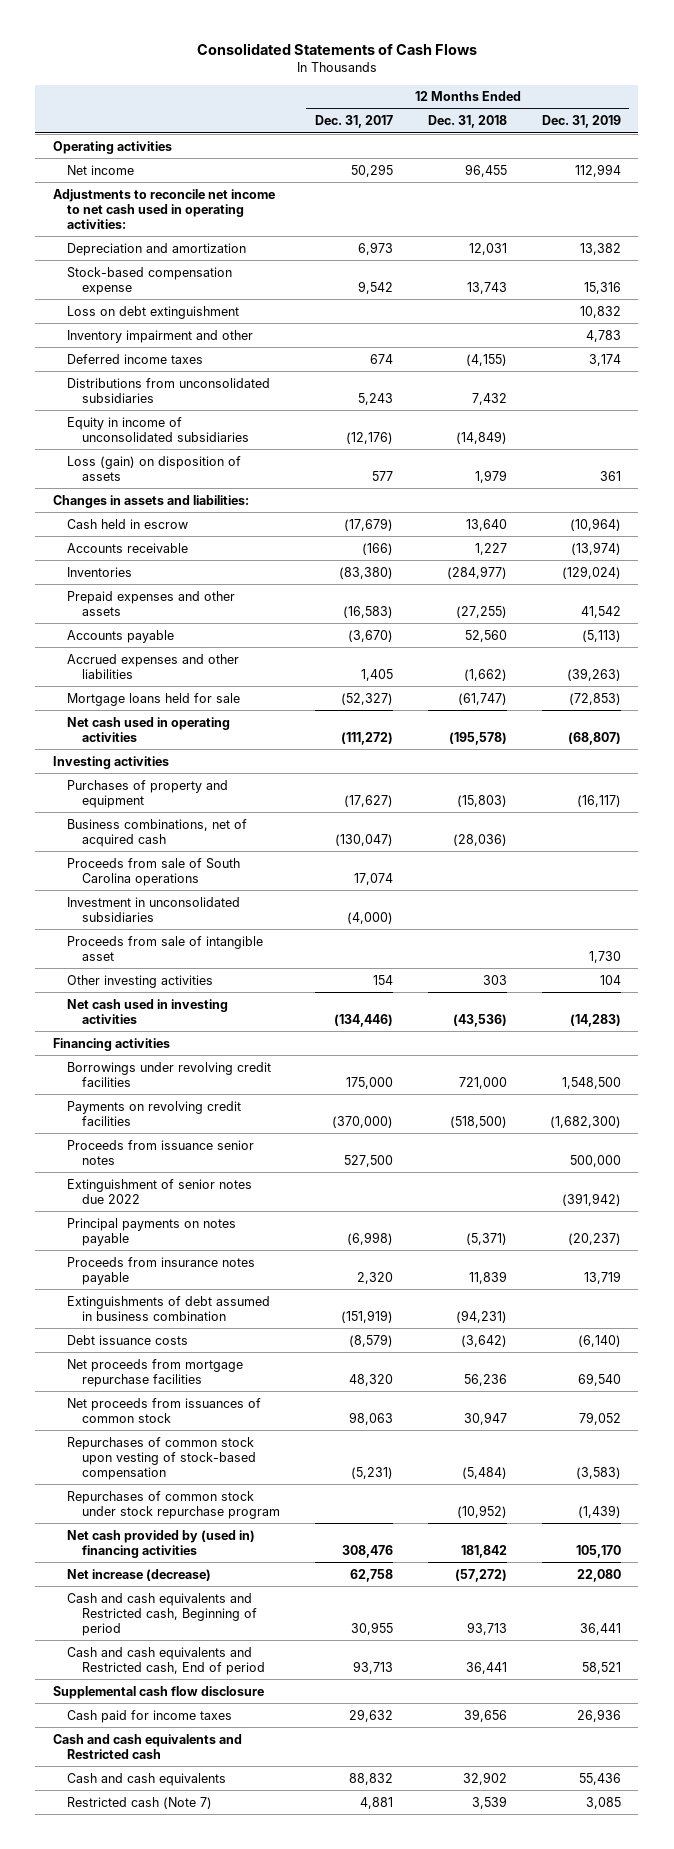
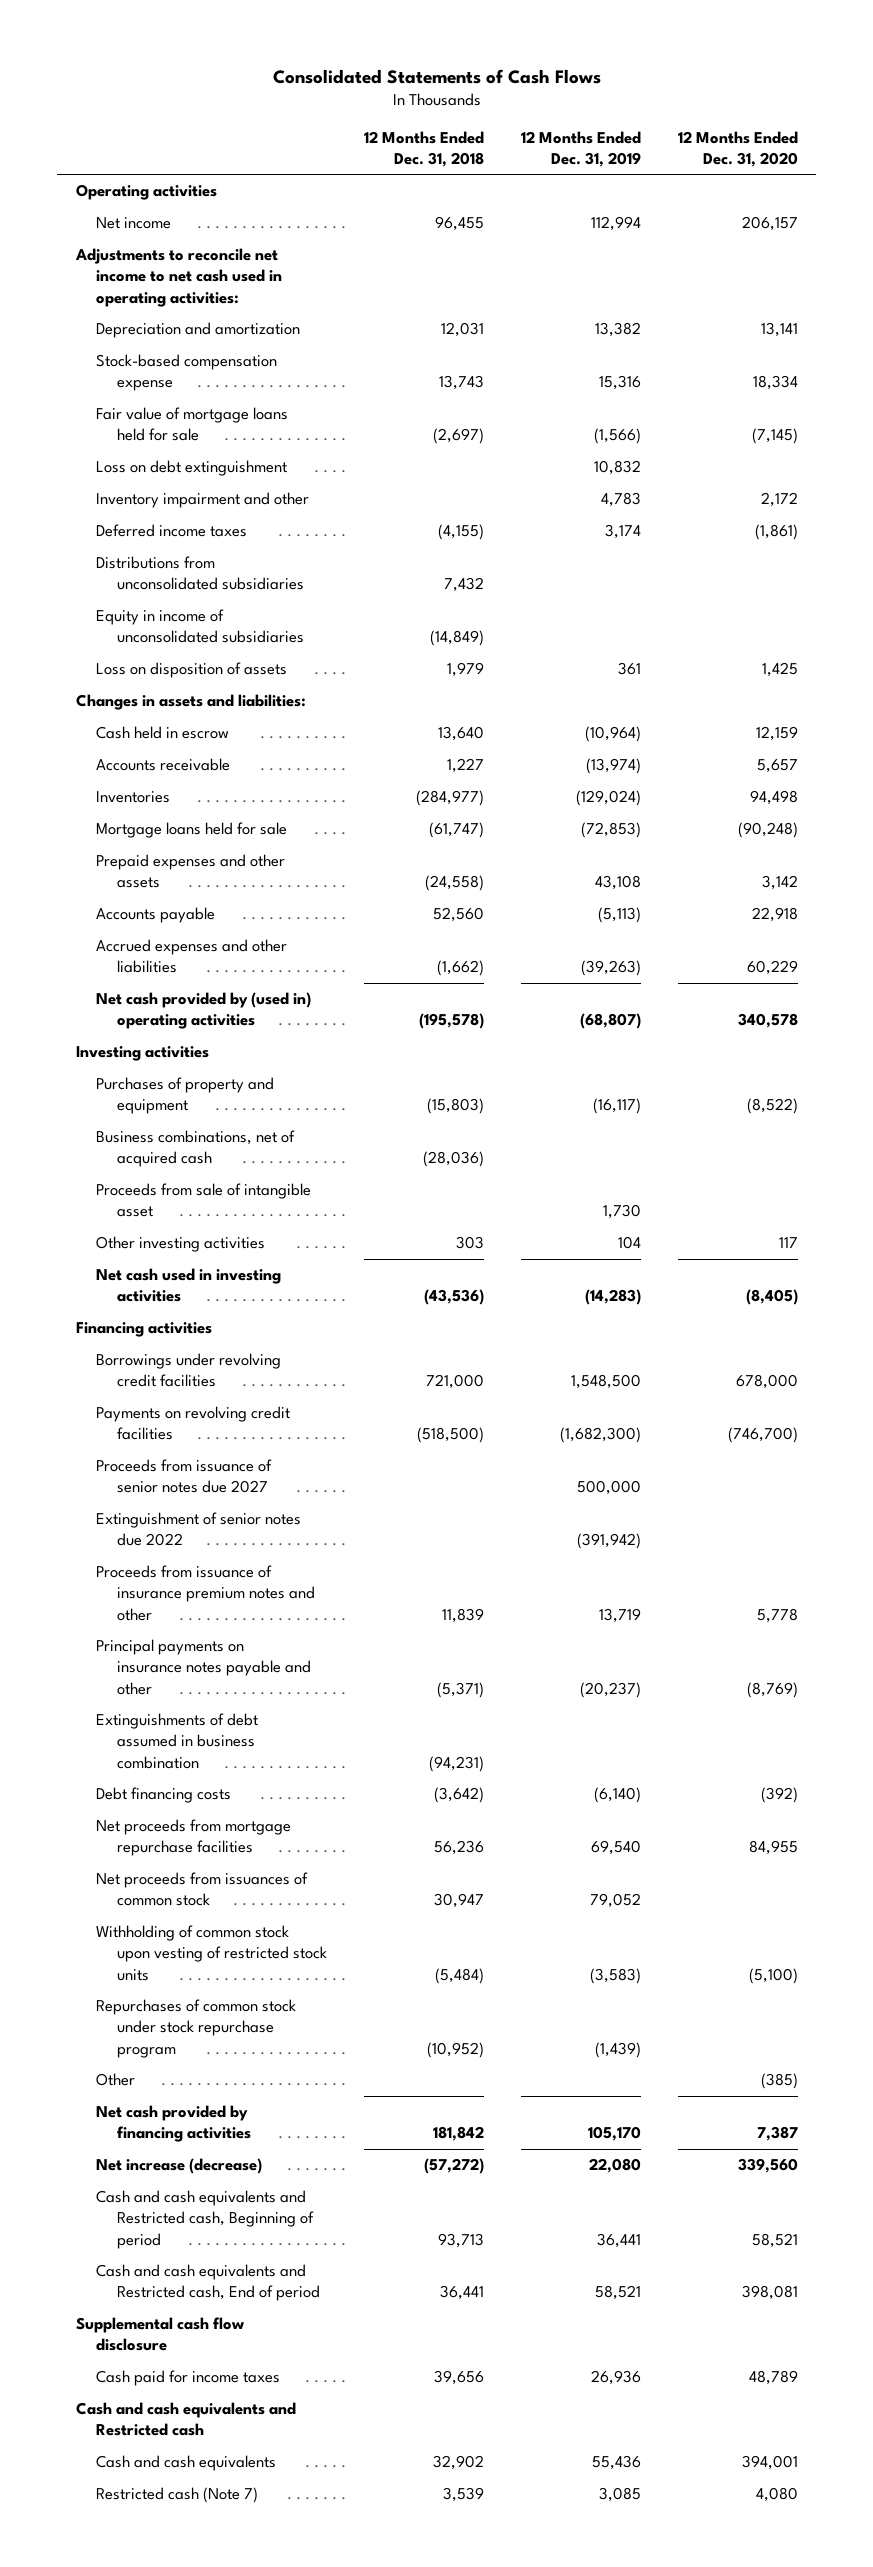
- | 12 Months Ended Dec. 31, 2017 | 12 Months Ended Dec. 31, 2018 | 12 Months Ended Dec. 31, 2019
+ | 12 Months Ended Dec. 31, 2018 | 12 Months Ended Dec. 31, 2019 | 12 Months Ended Dec. 31, 2020
+ Fair value of mortgage loans held for sale | (2,697) | (1,566) | (7,145)
- Loss (gain) on disposition of assets | 577 | 1,979 | 361
+ Loss on disposition of assets | 1,979 | 361 | 1,425
- Prepaid expenses and other assets | (16,583) | (27,255) | 41,542
moved up: Mortgage loans held for sale | (61,747) | (72,853) | (90,248)
+ Prepaid expenses and other assets | (24,558) | 43,108 | 3,142
- Net cash used in operating activities | (111,272) | (195,578) | (68,807)
+ Net cash provided by (used in) operating activities | (195,578) | (68,807) | 340,578
- Proceeds from sale of South Carolina operations | 17,074 | |
- Investment in unconsolidated subsidiaries | (4,000) | |
- Proceeds from issuance senior notes | 527,500 | | 500,000
+ Proceeds from issuance of senior notes due 2027 | | 500,000 |
- Principal payments on notes payable | (6,998) | (5,371) | (20,237)
- Proceeds from insurance notes payable | 2,320 | 11,839 | 13,719
+ Proceeds from issuance of insurance premium notes and other | 11,839 | 13,719 | 5,778
+ Principal payments on insurance notes payable and other | (5,371) | (20,237) | (8,769)
- Debt issuance costs | (8,579) | (3,642) | (6,140)
+ Debt financing costs | (3,642) | (6,140) | (392)
- Repurchases of common stock upon vesting of stock-based compensation | (5,231) | (5,484) | (3,583)
+ Withholding of common stock upon vesting of restricted stock units | (5,484) | (3,583) | (5,100)
- Net cash provided by (used in) financing activities | 308,476 | 181,842 | 105,170
+ Other | | | (385)
+ Net cash provided by financing activities | 181,842 | 105,170 | 7,387

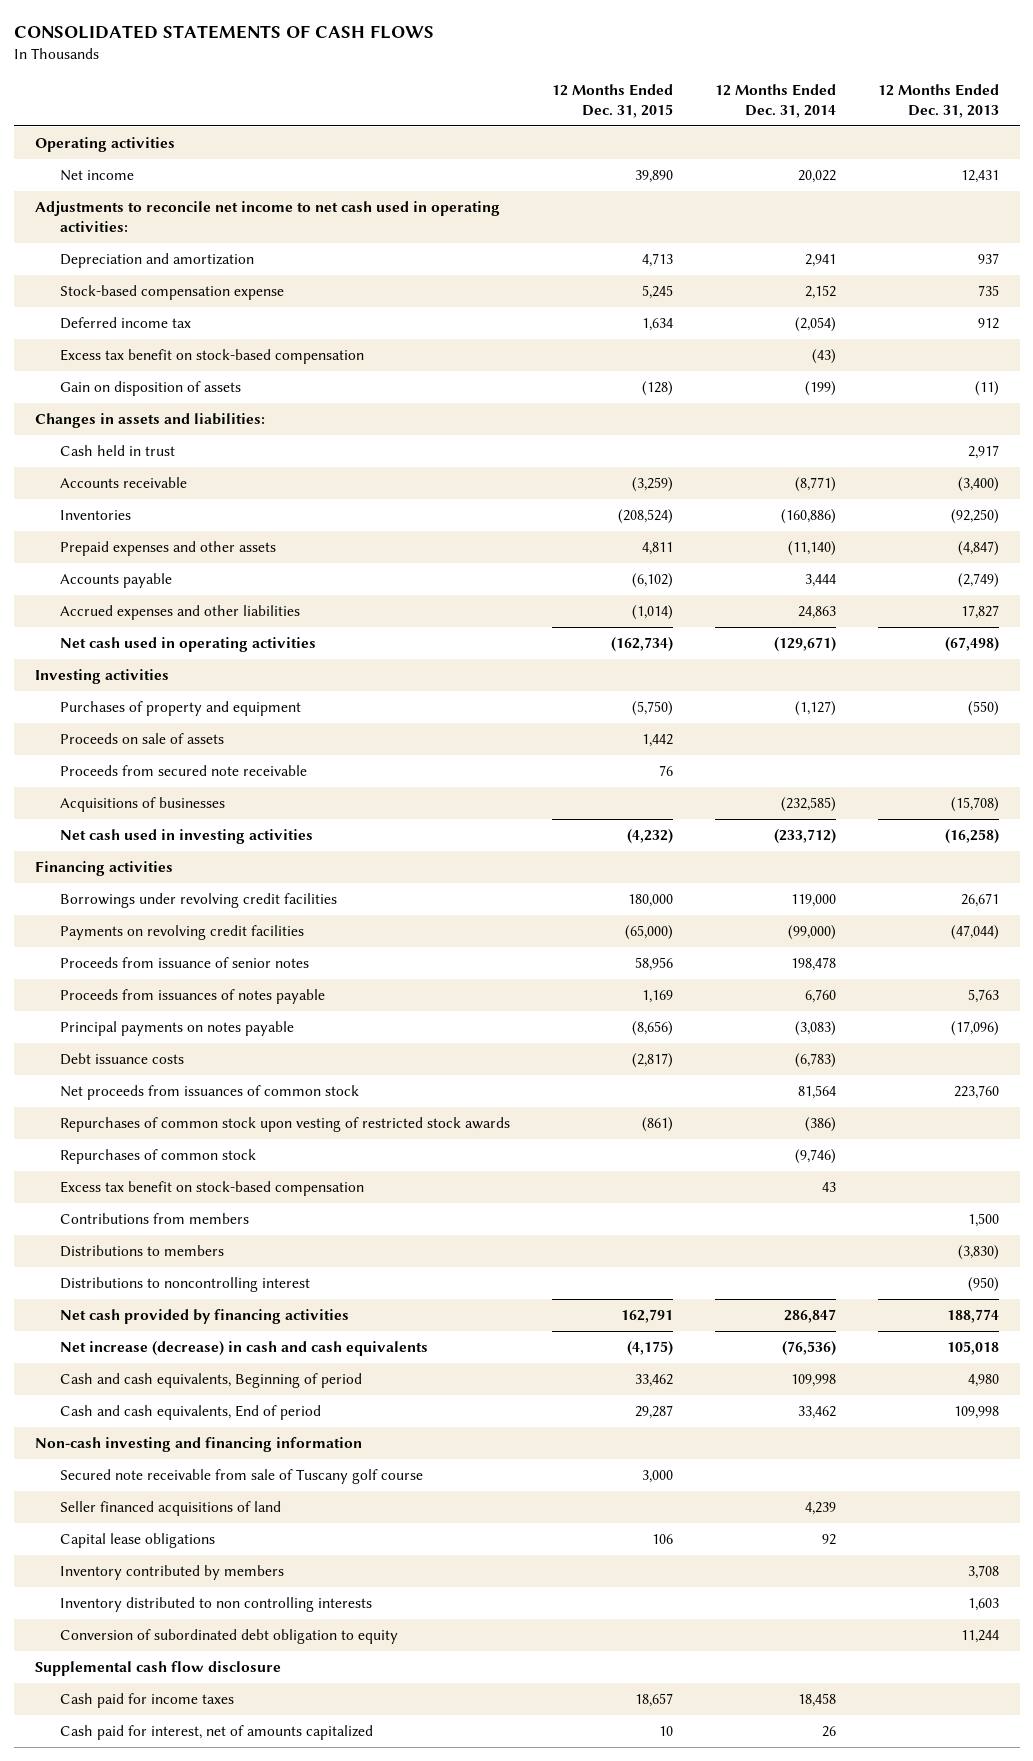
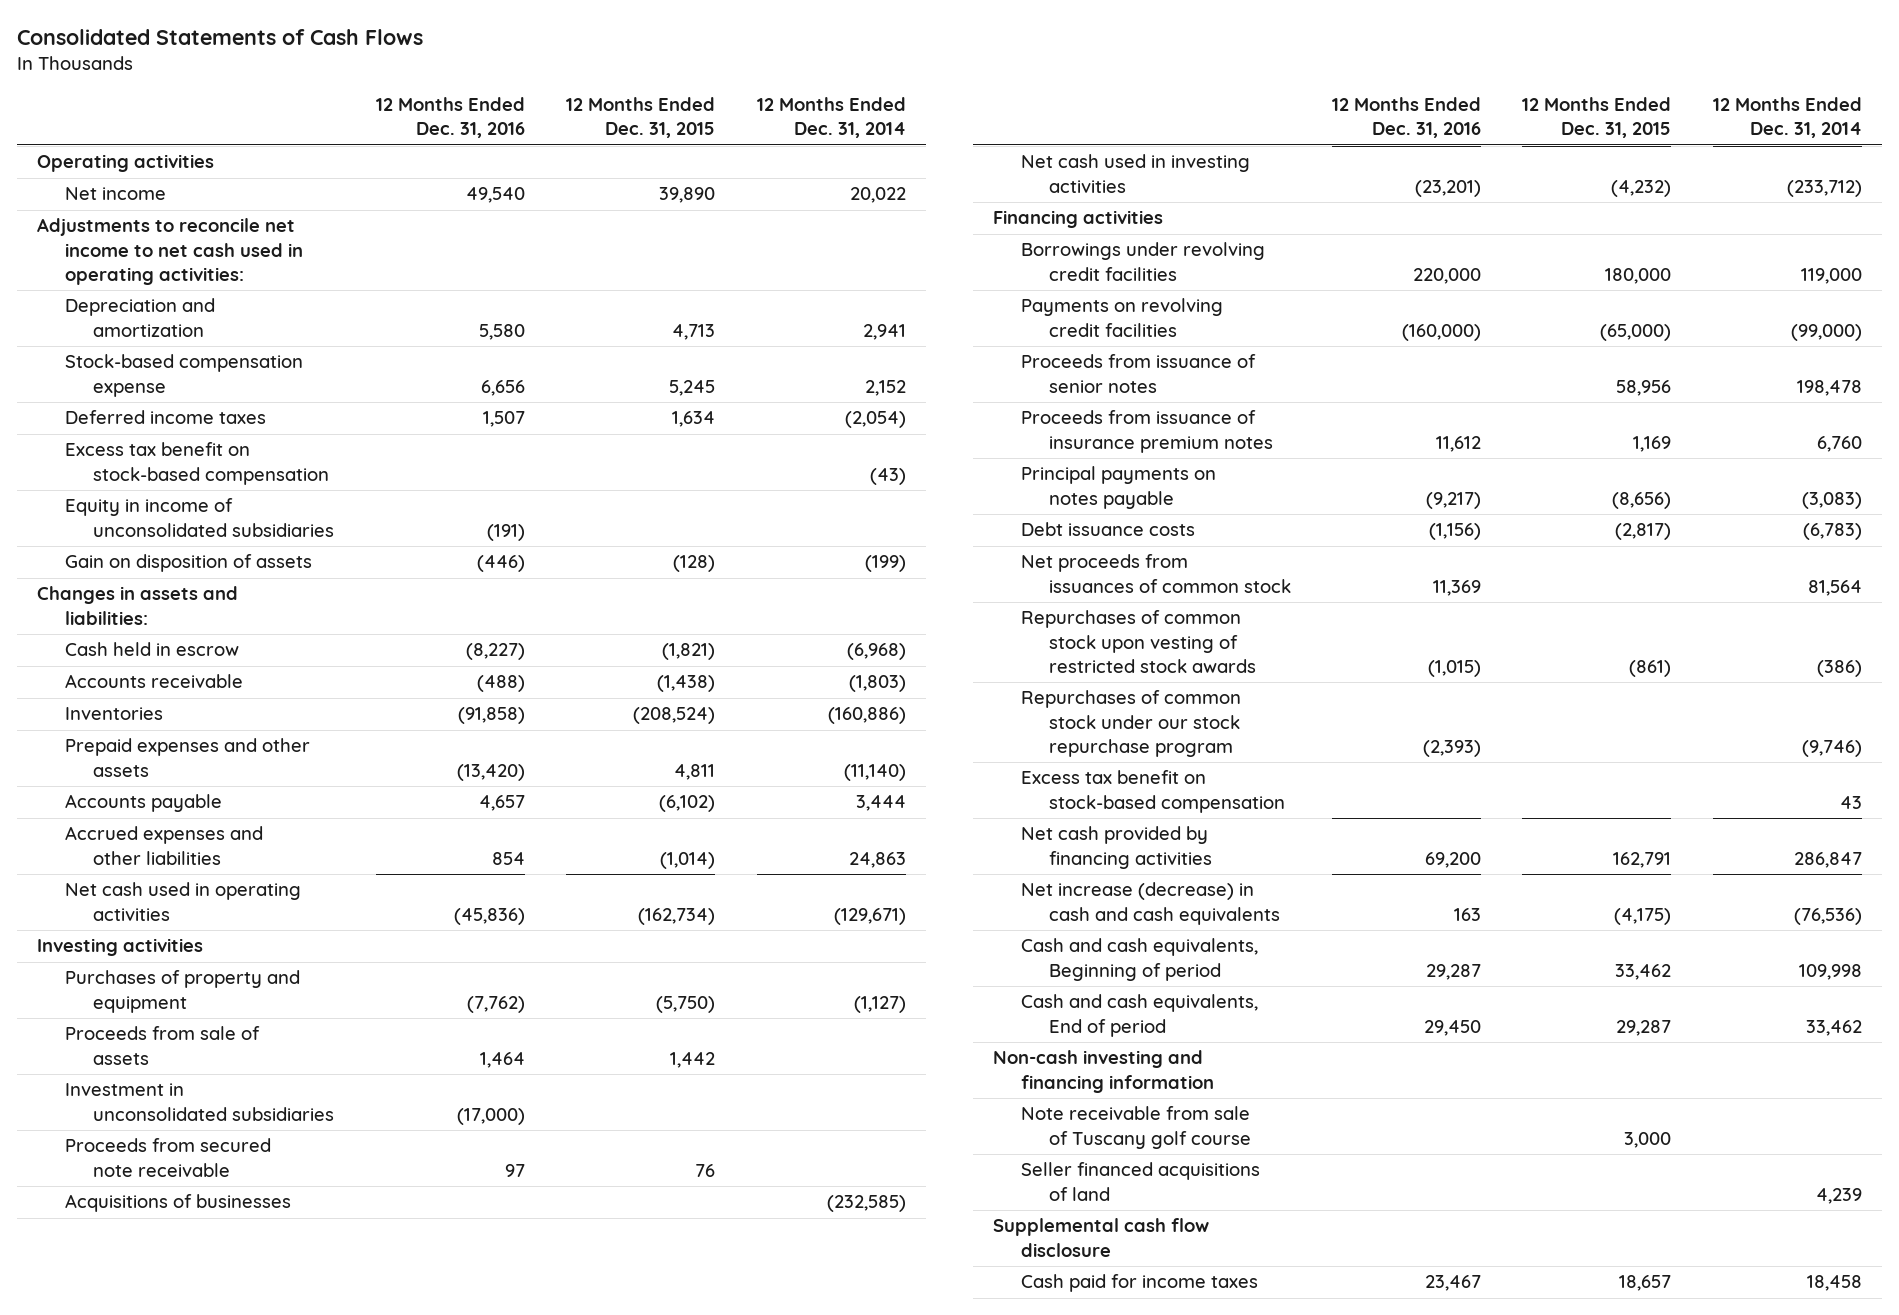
- CONSOLIDATED STATEMENTS OF CASH FLOWS
+ Consolidated Statements of Cash Flows
- | 12 Months Ended Dec. 31, 2015 | 12 Months Ended Dec. 31, 2014 | 12 Months Ended Dec. 31, 2013
+ | 12 Months Ended Dec. 31, 2016 | 12 Months Ended Dec. 31, 2015 | 12 Months Ended Dec. 31, 2014
- Deferred income tax | 1,634 | (2,054) | 912
+ Deferred income taxes | 1,507 | 1,634 | (2,054)
+ Equity in income of unconsolidated subsidiaries | (191) | |
- Cash held in trust | | | 2,917
- Accounts receivable | (3,259) | (8,771) | (3,400)
+ Cash held in escrow | (8,227) | (1,821) | (6,968)
+ Accounts receivable | (488) | (1,438) | (1,803)
- Proceeds on sale of assets | 1,442 | |
+ Proceeds from sale of assets | 1,464 | 1,442 |
+ Investment in unconsolidated subsidiaries | (17,000) | |
- Proceeds from issuances of notes payable | 1,169 | 6,760 | 5,763
+ Proceeds from issuance of insurance premium notes | 11,612 | 1,169 | 6,760
- Repurchases of common stock | | (9,746) |
+ Repurchases of common stock under our stock repurchase program | (2,393) | | (9,746)
- Contributions from members | | | 1,500
- Distributions to members | | | (3,830)
- Distributions to noncontrolling interest | | | (950)
- Secured note receivable from sale of Tuscany golf course | 3,000 | |
+ Note receivable from sale of Tuscany golf course | | 3,000 |
- Capital lease obligations | 106 | 92 |
- Inventory contributed by members | | | 3,708
- Inventory distributed to non controlling interests | | | 1,603
- Conversion of subordinated debt obligation to equity | | | 11,244
- Cash paid for interest, net of amounts capitalized | 10 | 26 |

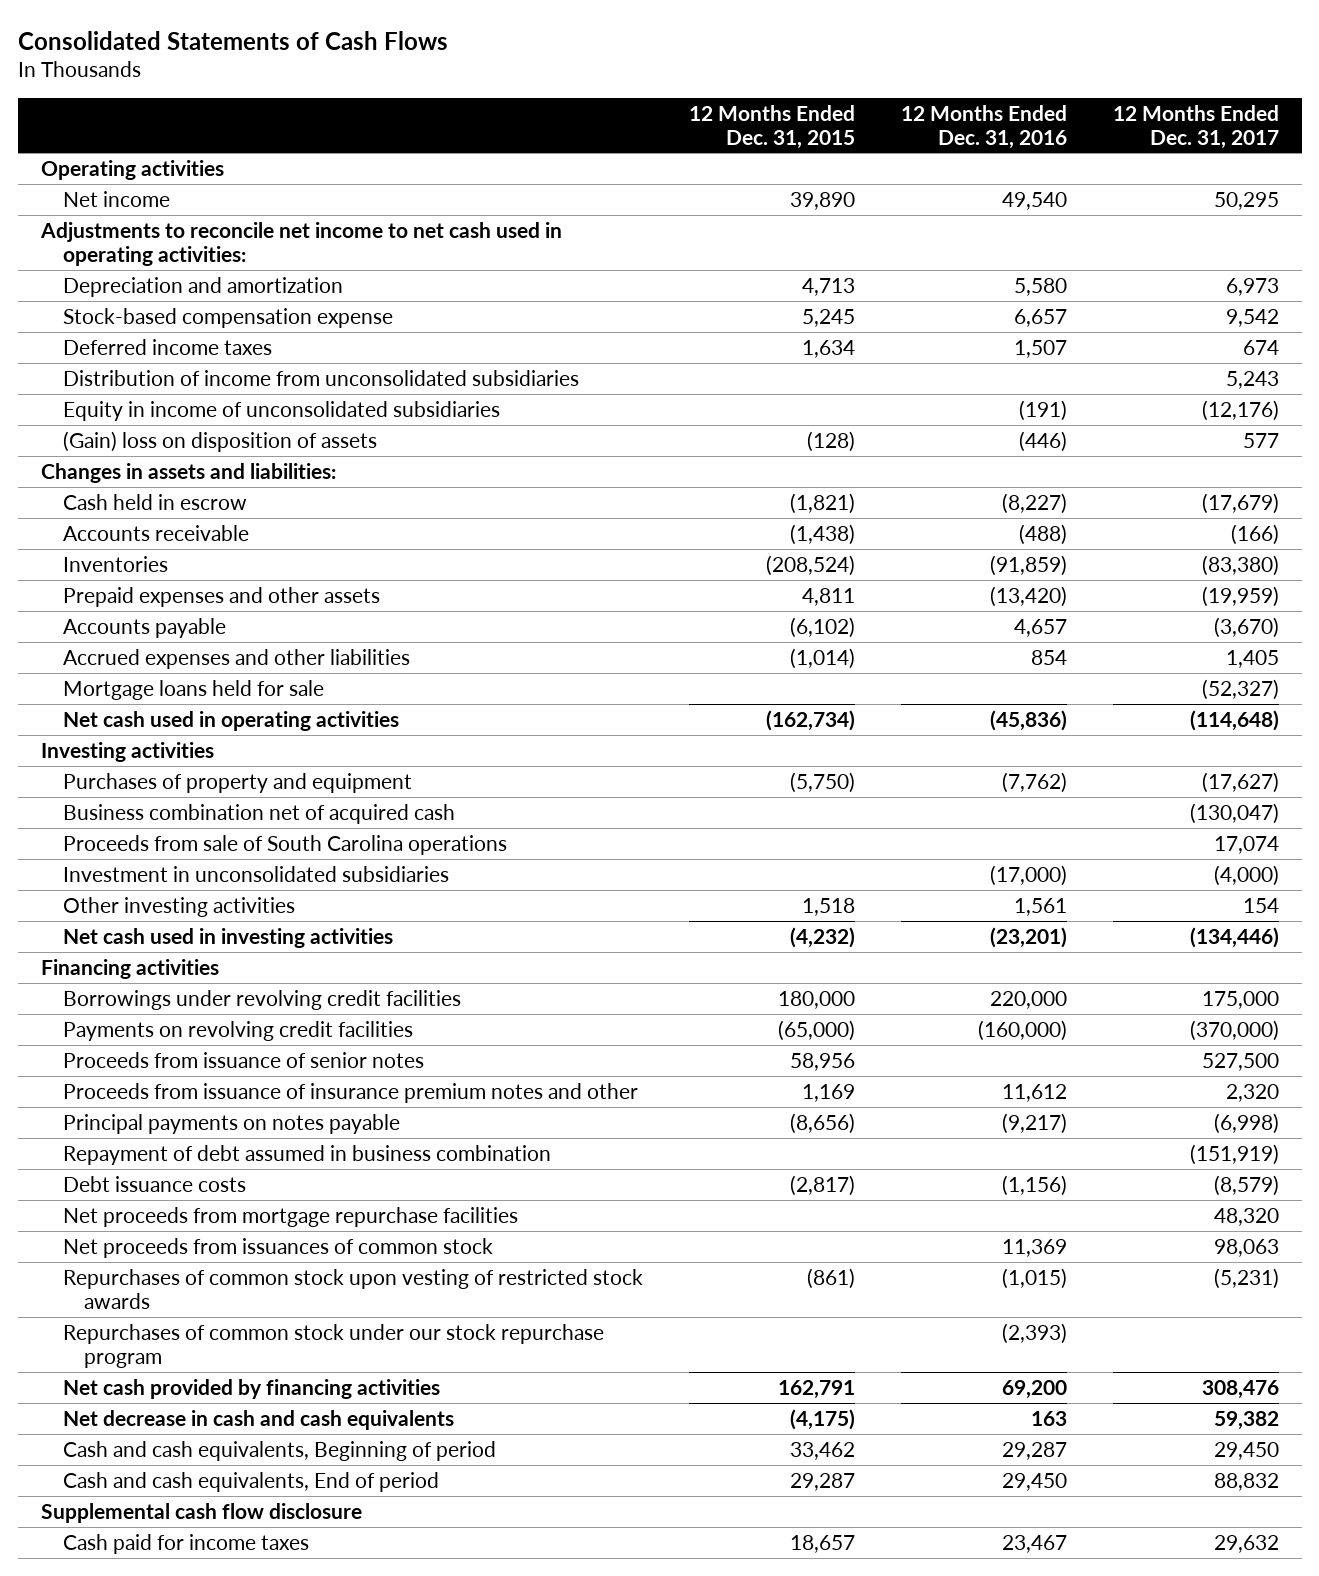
- | 12 Months Ended Dec. 31, 2016 | 12 Months Ended Dec. 31, 2015 | 12 Months Ended Dec. 31, 2014
+ | 12 Months Ended Dec. 31, 2015 | 12 Months Ended Dec. 31, 2016 | 12 Months Ended Dec. 31, 2017
- Stock-based compensation expense | 6,656 | 5,245 | 2,152
+ Stock-based compensation expense | 5,245 | 6,657 | 9,542
- Excess tax benefit on stock-based compensation | | | (43)
+ Distribution of income from unconsolidated subsidiaries | | | 5,243
- Gain on disposition of assets | (446) | (128) | (199)
+ (Gain) loss on disposition of assets | (128) | (446) | 577
- Inventories | (91,858) | (208,524) | (160,886)
+ Inventories | (208,524) | (91,859) | (83,380)
+ Mortgage loans held for sale | | | (52,327)
- Proceeds from sale of assets | 1,464 | 1,442 |
+ Business combination net of acquired cash | | | (130,047)
+ Proceeds from sale of South Carolina operations | | | 17,074
- Proceeds from secured note receivable | 97 | 76 |
- Acquisitions of businesses | | | (232,585)
+ Other investing activities | 1,518 | 1,561 | 154
- Proceeds from issuance of insurance premium notes | 11,612 | 1,169 | 6,760
+ Proceeds from issuance of insurance premium notes and other | 1,169 | 11,612 | 2,320
+ Repayment of debt assumed in business combination | | | (151,919)
+ Net proceeds from mortgage repurchase facilities | | | 48,320
- Excess tax benefit on stock-based compensation | | | 43
- Net increase (decrease) in cash and cash equivalents | 163 | (4,175) | (76,536)
+ Net decrease in cash and cash equivalents | (4,175) | 163 | 59,382
- Non-cash investing and financing information
- Note receivable from sale of Tuscany golf course | | 3,000 |
- Seller financed acquisitions of land | | | 4,239

